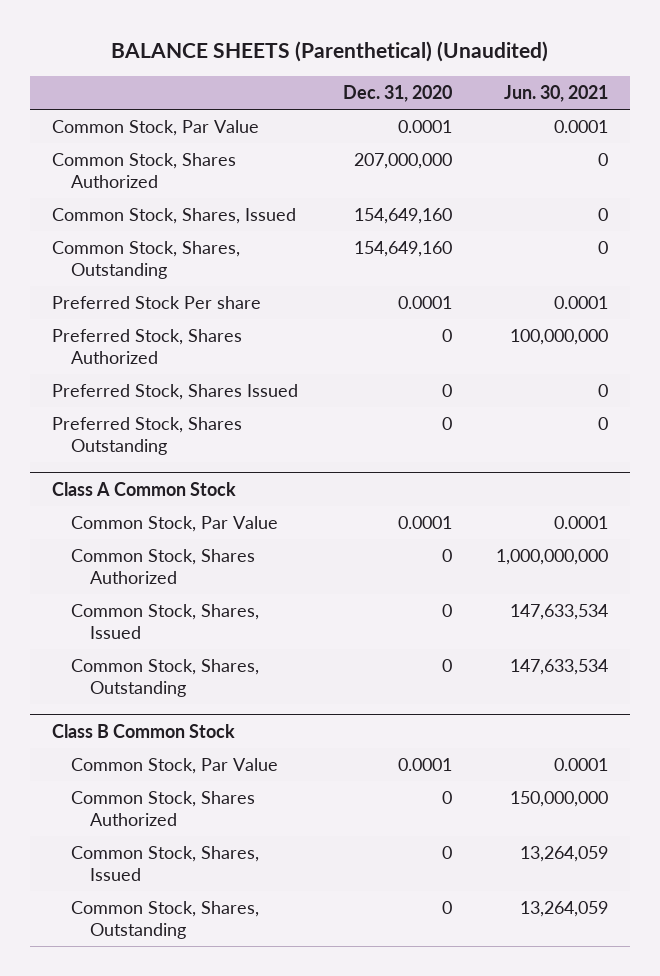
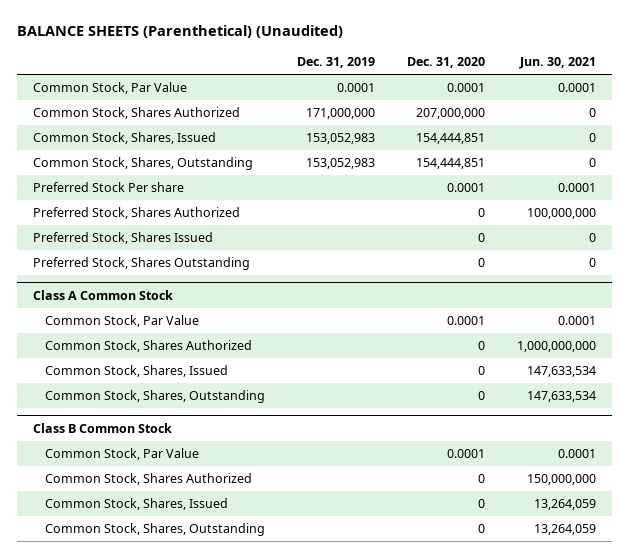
- | Dec. 31, 2020 | Jun. 30, 2021
+ | Dec. 31, 2019 | Dec. 31, 2020 | Jun. 30, 2021
- Common Stock, Shares, Issued | 154,649,160 | 0
- Common Stock, Shares, Outstanding | 154,649,160 | 0
+ Common Stock, Shares, Issued | 153,052,983 | 154,444,851 | 0
+ Common Stock, Shares, Outstanding | 153,052,983 | 154,444,851 | 0

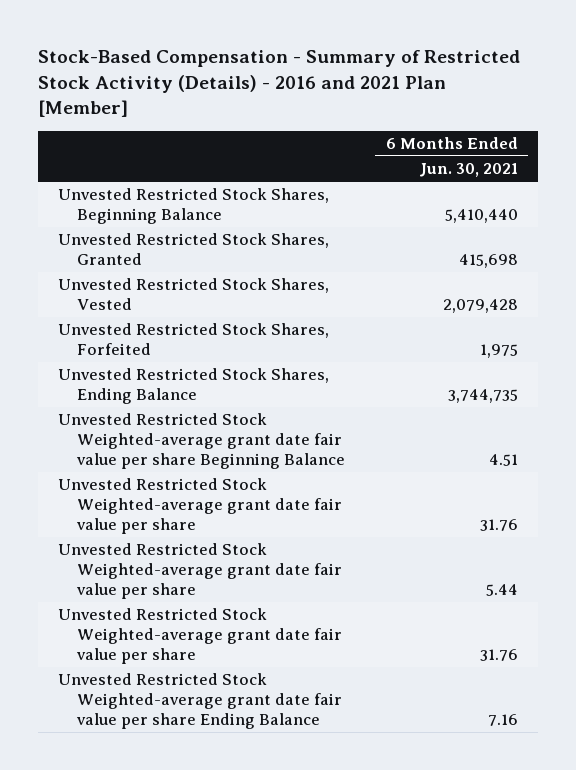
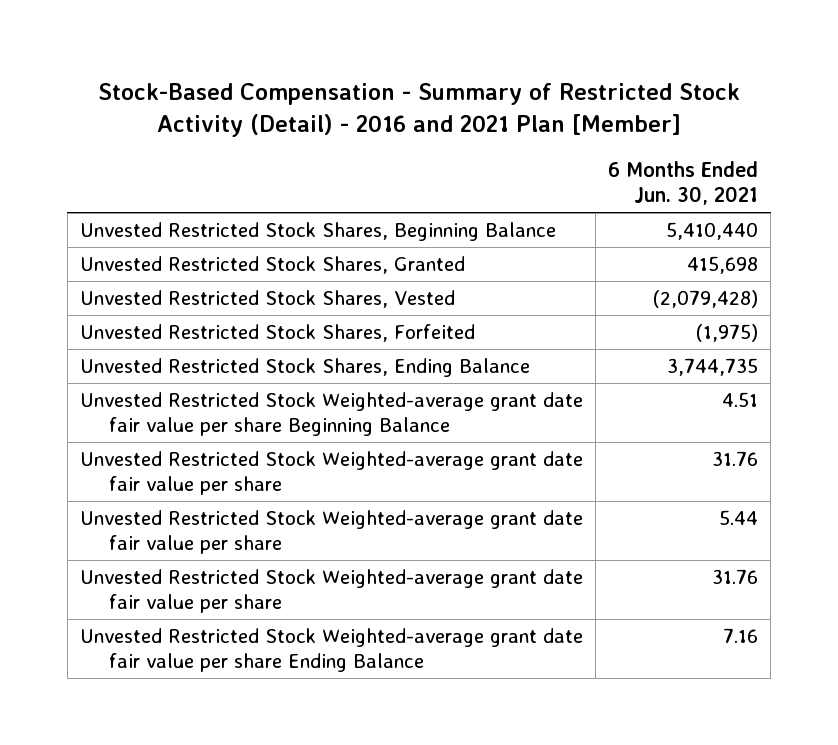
- Stock-Based Compensation - Summary of Restricted Stock Activity (Details) - 2016 and 2021 Plan [Member]
+ Stock-Based Compensation - Summary of Restricted Stock Activity (Detail) - 2016 and 2021 Plan [Member]
- Unvested Restricted Stock Shares, Vested | 2,079,428
- Unvested Restricted Stock Shares, Forfeited | 1,975
+ Unvested Restricted Stock Shares, Vested | (2,079,428)
+ Unvested Restricted Stock Shares, Forfeited | (1,975)

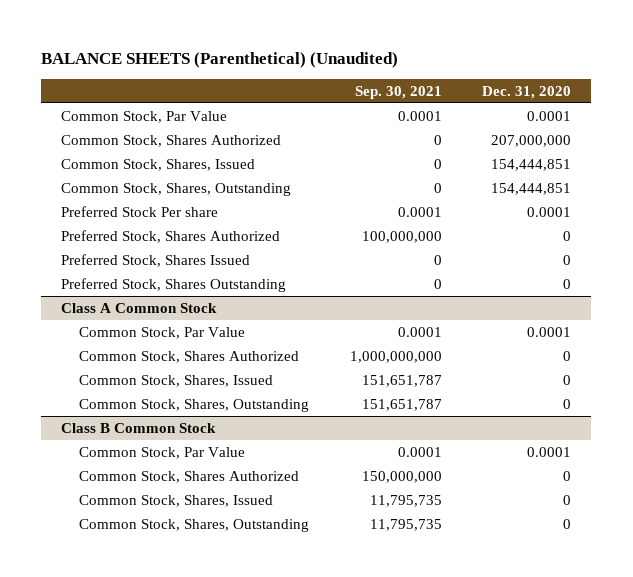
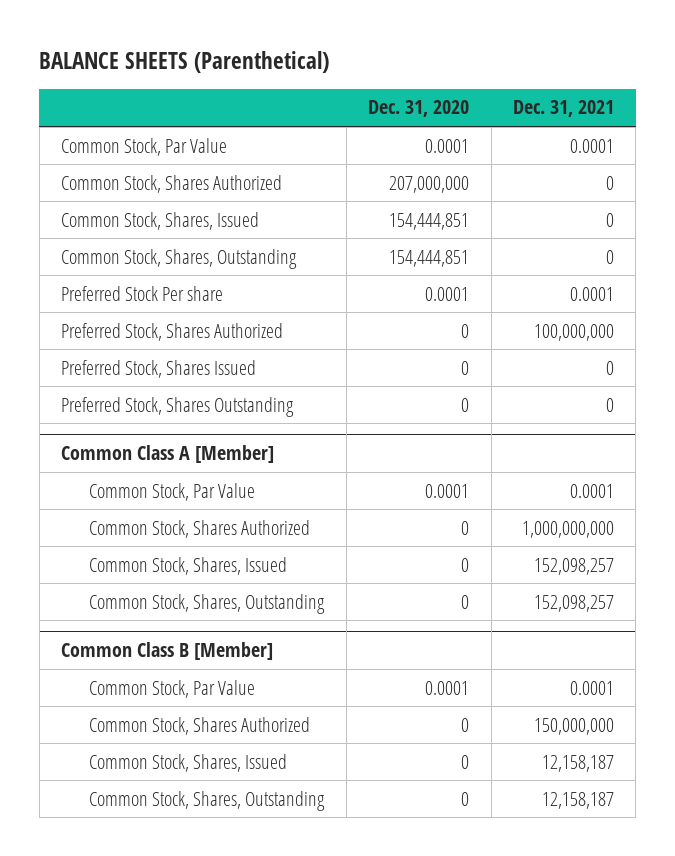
- BALANCE SHEETS (Parenthetical) (Unaudited)
+ BALANCE SHEETS (Parenthetical)
- | Sep. 30, 2021 | Dec. 31, 2020
+ | Dec. 31, 2020 | Dec. 31, 2021
- Class A Common Stock
+ Common Class A [Member]
- Class B Common Stock
+ Common Class B [Member]

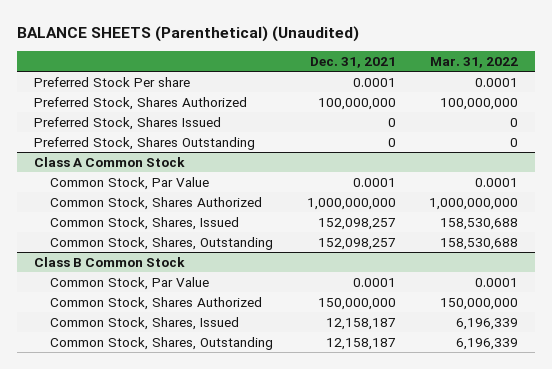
- BALANCE SHEETS (Parenthetical)
+ BALANCE SHEETS (Parenthetical) (Unaudited)
- | Dec. 31, 2020 | Dec. 31, 2021
+ | Dec. 31, 2021 | Mar. 31, 2022
- Common Stock, Par Value | 0.0001 | 0.0001
- Common Stock, Shares Authorized | 207,000,000 | 0
- Common Stock, Shares, Issued | 154,444,851 | 0
- Common Stock, Shares, Outstanding | 154,444,851 | 0
- Common Class A [Member]
+ Class A Common Stock
- Common Class B [Member]
+ Class B Common Stock

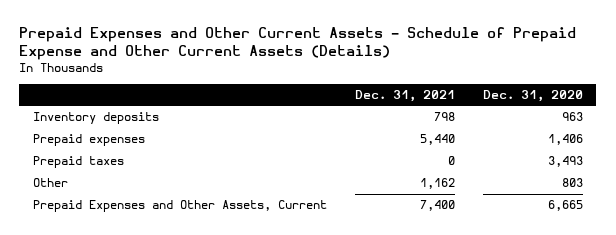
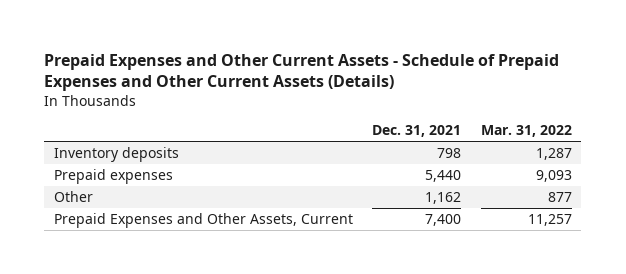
- Prepaid Expenses and Other Current Assets - Schedule of Prepaid Expense and Other Current Assets (Details)
+ Prepaid Expenses and Other Current Assets - Schedule of Prepaid Expenses and Other Current Assets (Details)
- | Dec. 31, 2021 | Dec. 31, 2020
+ | Dec. 31, 2021 | Mar. 31, 2022
- Prepaid taxes | 0 | 3,493

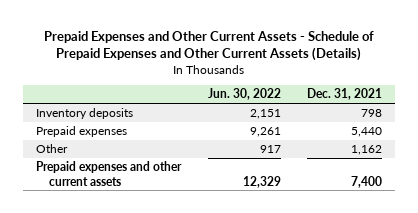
- | Dec. 31, 2021 | Mar. 31, 2022
+ | Jun. 30, 2022 | Dec. 31, 2021
- Prepaid Expenses and Other Assets, Current | 7,400 | 11,257
+ Prepaid expenses and other current assets | 12,329 | 7,400

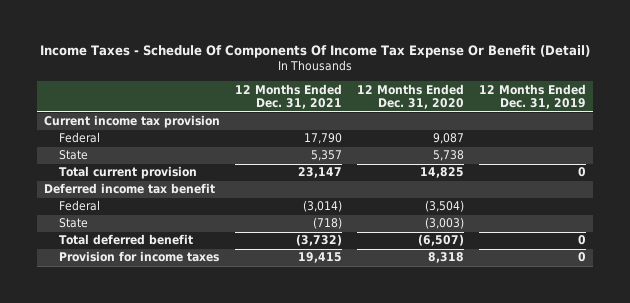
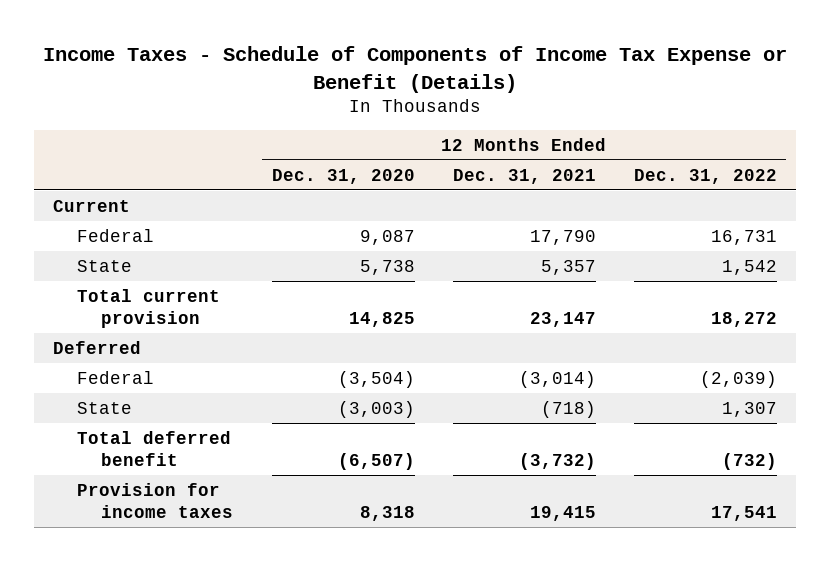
- Income Taxes - Schedule Of Components Of Income Tax Expense Or Benefit (Detail)
+ Income Taxes - Schedule of Components of Income Tax Expense or Benefit (Details)
- | 12 Months Ended Dec. 31, 2021 | 12 Months Ended Dec. 31, 2020 | 12 Months Ended Dec. 31, 2019
+ | 12 Months Ended Dec. 31, 2020 | 12 Months Ended Dec. 31, 2021 | 12 Months Ended Dec. 31, 2022
- Current income tax provision
+ Current
- Deferred income tax benefit
+ Deferred

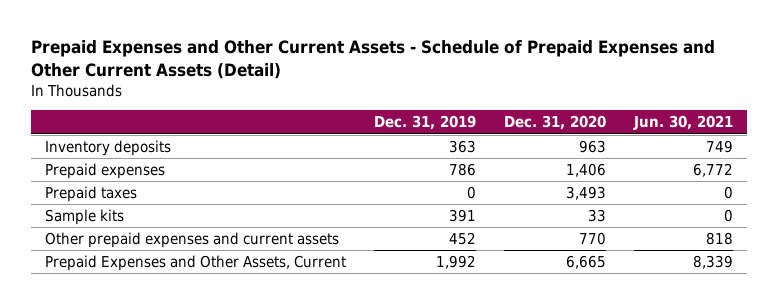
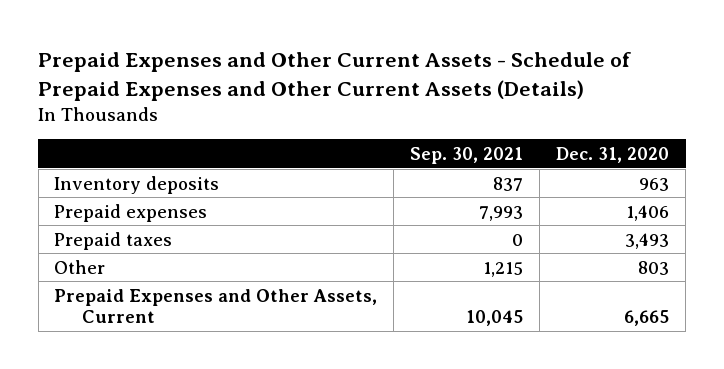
- Prepaid Expenses and Other Current Assets - Schedule of Prepaid Expenses and Other Current Assets (Detail)
+ Prepaid Expenses and Other Current Assets - Schedule of Prepaid Expenses and Other Current Assets (Details)
- | Dec. 31, 2019 | Dec. 31, 2020 | Jun. 30, 2021
+ | Sep. 30, 2021 | Dec. 31, 2020
- Sample kits | 391 | 33 | 0
- Other prepaid expenses and current assets | 452 | 770 | 818
+ Other | 1,215 | 803

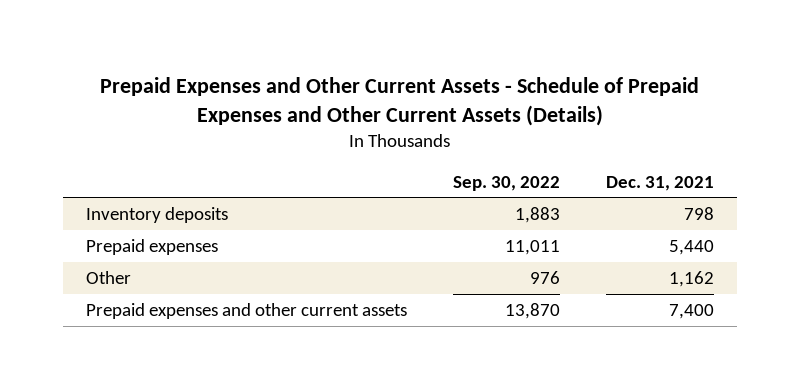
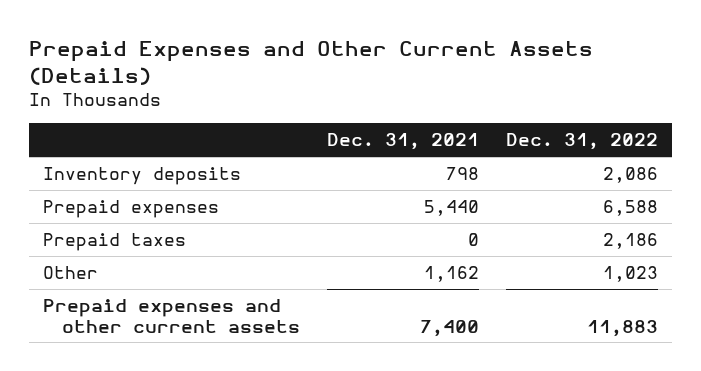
- Prepaid Expenses and Other Current Assets - Schedule of Prepaid Expenses and Other Current Assets (Details)
+ Prepaid Expenses and Other Current Assets (Details)
- | Sep. 30, 2022 | Dec. 31, 2021
+ | Dec. 31, 2021 | Dec. 31, 2022
+ Prepaid taxes | 0 | 2,186

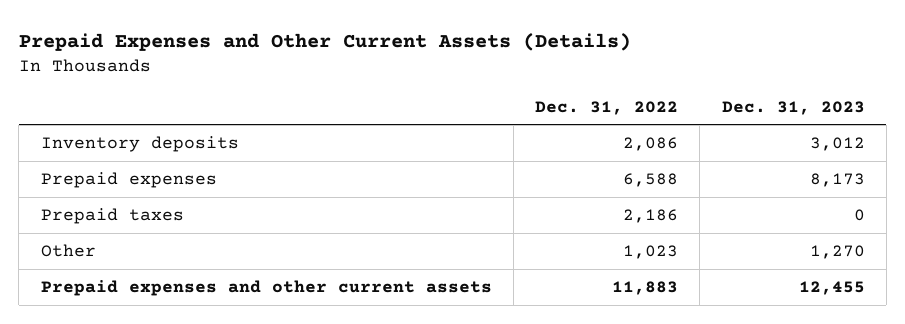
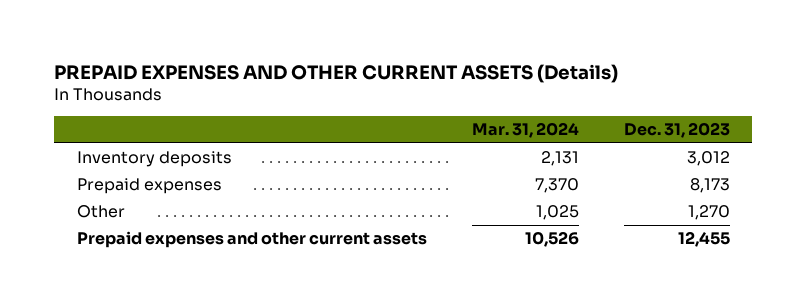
- Prepaid Expenses and Other Current Assets (Details)
+ PREPAID EXPENSES AND OTHER CURRENT ASSETS (Details)
- | Dec. 31, 2022 | Dec. 31, 2023
+ | Mar. 31, 2024 | Dec. 31, 2023
- Prepaid taxes | 2,186 | 0

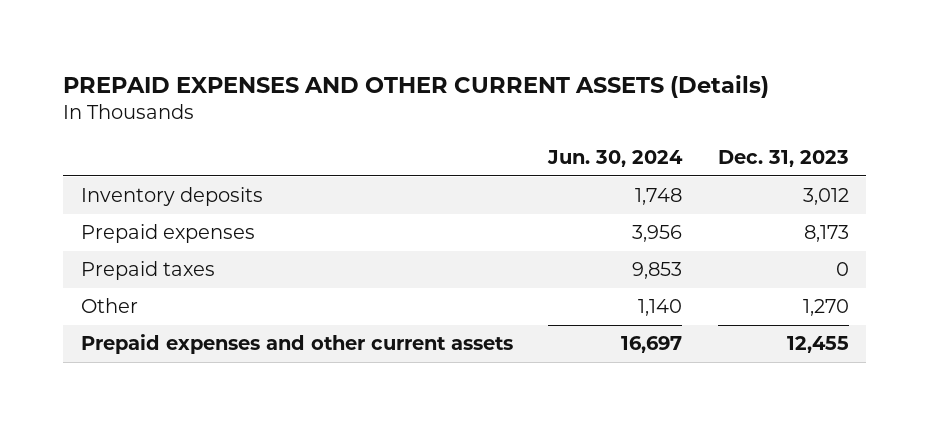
- | Mar. 31, 2024 | Dec. 31, 2023
+ | Jun. 30, 2024 | Dec. 31, 2023
+ Prepaid taxes | 9,853 | 0

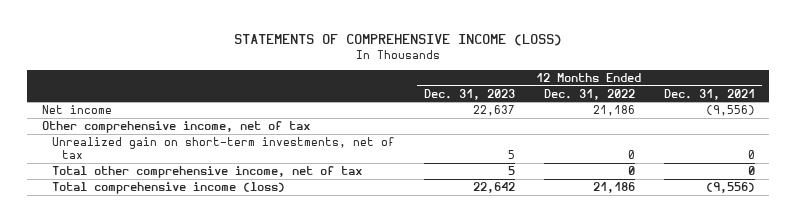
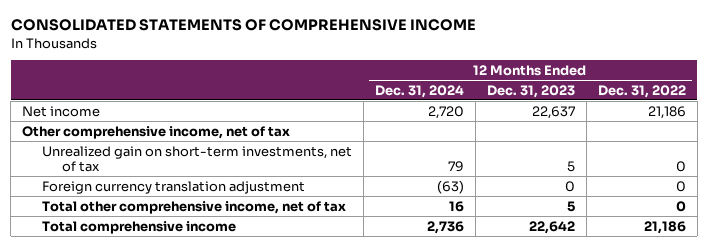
- STATEMENTS OF COMPREHENSIVE INCOME (LOSS)
+ CONSOLIDATED STATEMENTS OF COMPREHENSIVE INCOME
- | 12 Months Ended Dec. 31, 2023 | 12 Months Ended Dec. 31, 2022 | 12 Months Ended Dec. 31, 2021
+ | 12 Months Ended Dec. 31, 2024 | 12 Months Ended Dec. 31, 2023 | 12 Months Ended Dec. 31, 2022
+ Foreign currency translation adjustment | (63) | 0 | 0
- Total comprehensive income (loss) | 22,642 | 21,186 | (9,556)
+ Total comprehensive income | 2,736 | 22,642 | 21,186

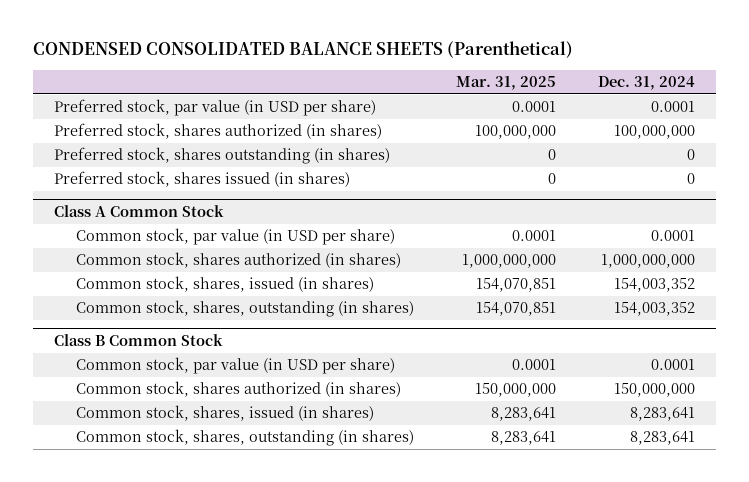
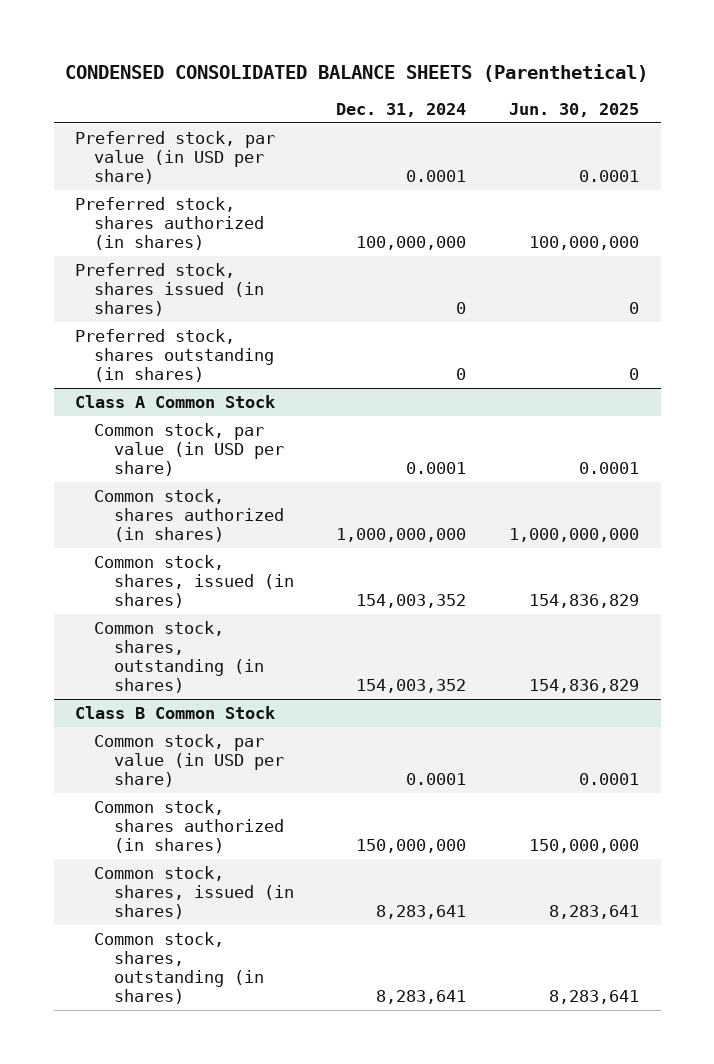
- | Mar. 31, 2025 | Dec. 31, 2024
+ | Dec. 31, 2024 | Jun. 30, 2025
moved down: Preferred stock, shares outstanding (in shares) | 0 | 0

